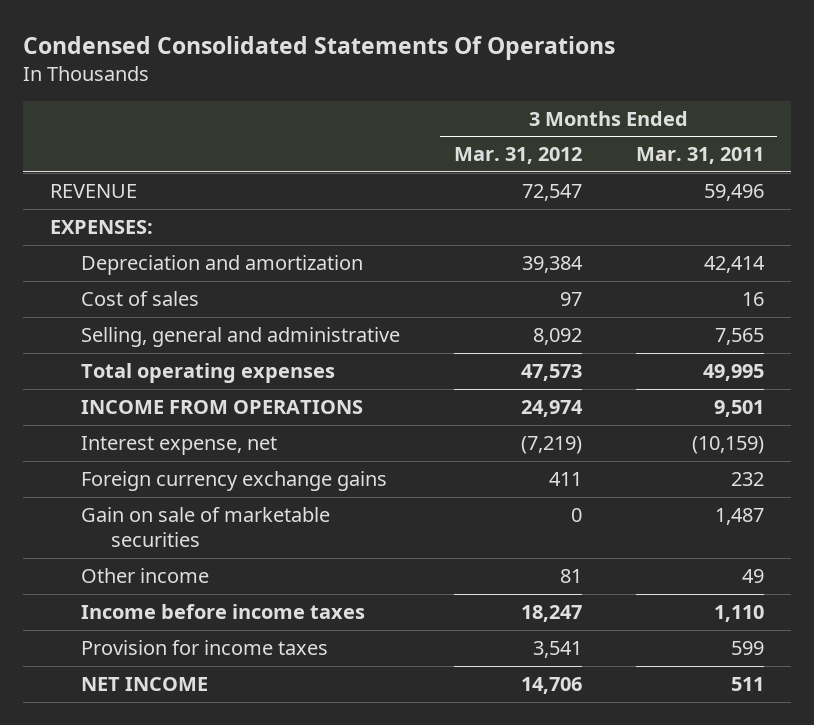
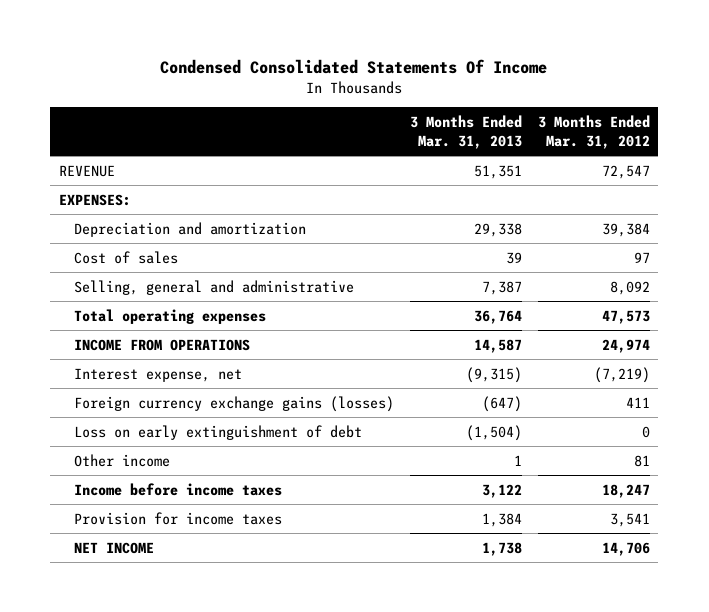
- Condensed Consolidated Statements Of Operations
+ Condensed Consolidated Statements Of Income
- | 3 Months Ended Mar. 31, 2012 | 3 Months Ended Mar. 31, 2011
+ | 3 Months Ended Mar. 31, 2013 | 3 Months Ended Mar. 31, 2012
- Foreign currency exchange gains | 411 | 232
- Gain on sale of marketable securities | 0 | 1,487
+ Foreign currency exchange gains (losses) | (647) | 411
+ Loss on early extinguishment of debt | (1,504) | 0

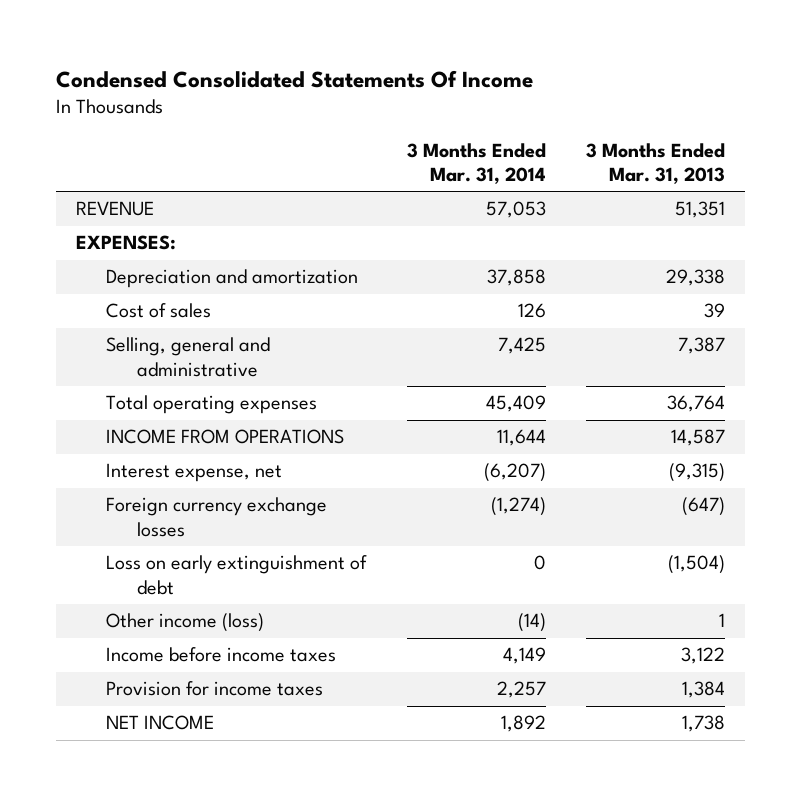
- | 3 Months Ended Mar. 31, 2013 | 3 Months Ended Mar. 31, 2012
+ | 3 Months Ended Mar. 31, 2014 | 3 Months Ended Mar. 31, 2013
- Foreign currency exchange gains (losses) | (647) | 411
+ Foreign currency exchange losses | (1,274) | (647)
- Other income | 1 | 81
+ Other income (loss) | (14) | 1

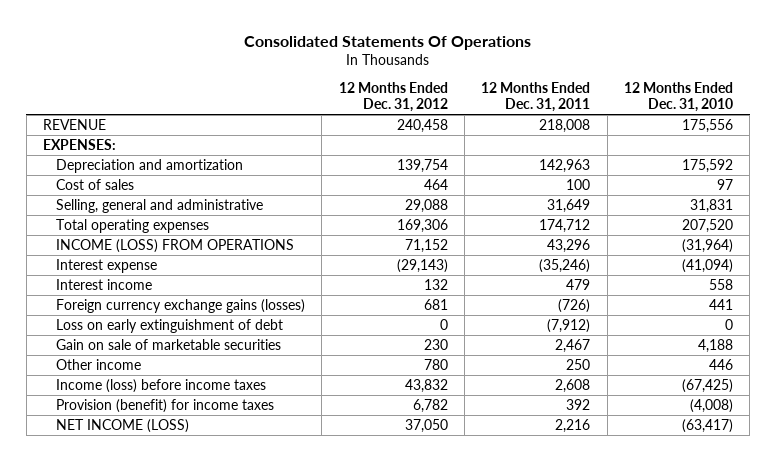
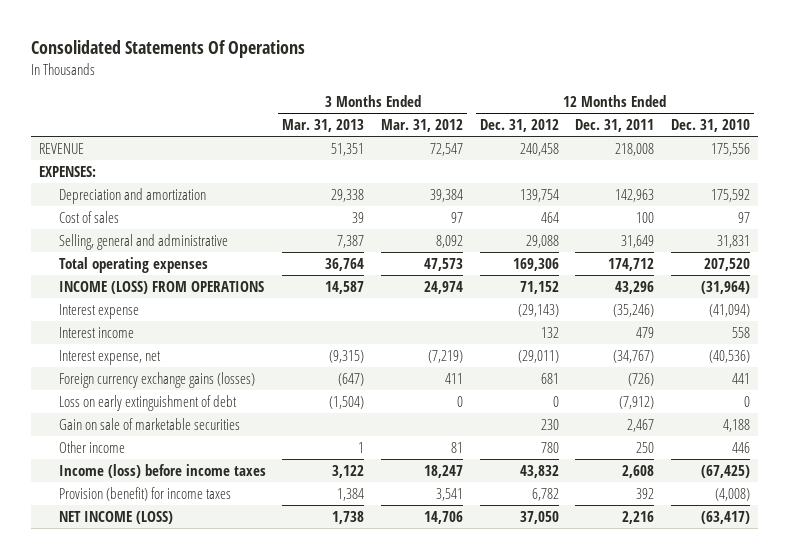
- | 12 Months Ended Dec. 31, 2012 | 12 Months Ended Dec. 31, 2011 | 12 Months Ended Dec. 31, 2010
+ | 3 Months Ended Mar. 31, 2013 | 3 Months Ended Mar. 31, 2012 | 12 Months Ended Dec. 31, 2012 | 12 Months Ended Dec. 31, 2011 | 12 Months Ended Dec. 31, 2010
+ Interest expense, net | (9,315) | (7,219) | (29,011) | (34,767) | (40,536)

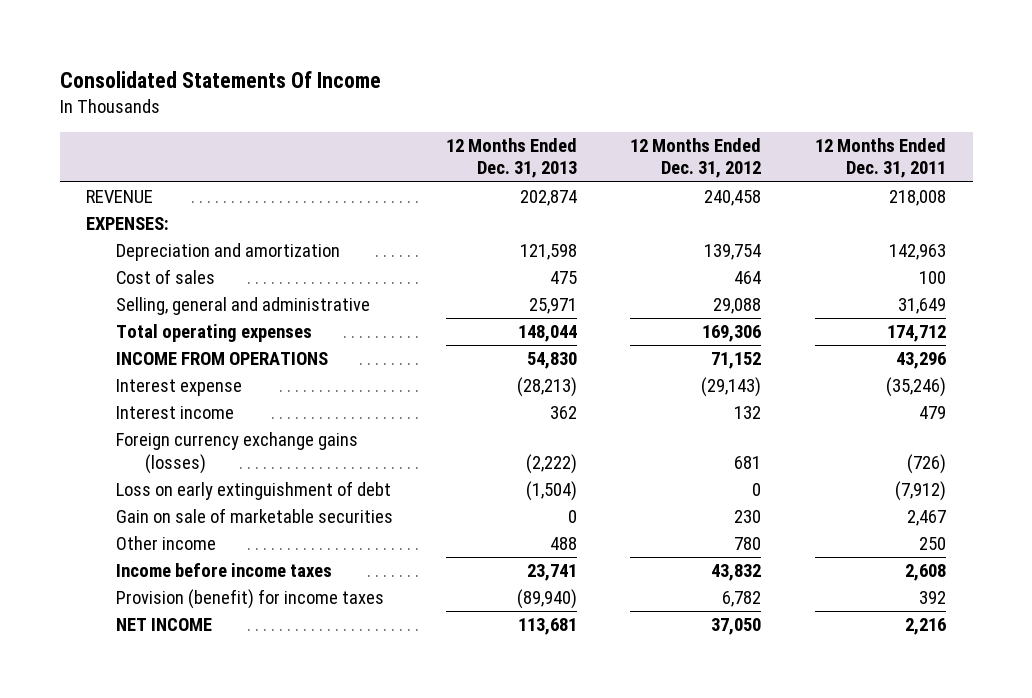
- Consolidated Statements Of Operations
+ Consolidated Statements Of Income
- | 3 Months Ended Mar. 31, 2013 | 3 Months Ended Mar. 31, 2012 | 12 Months Ended Dec. 31, 2012 | 12 Months Ended Dec. 31, 2011 | 12 Months Ended Dec. 31, 2010
+ | 12 Months Ended Dec. 31, 2013 | 12 Months Ended Dec. 31, 2012 | 12 Months Ended Dec. 31, 2011
- INCOME (LOSS) FROM OPERATIONS | 14,587 | 24,974 | 71,152 | 43,296 | (31,964)
+ INCOME FROM OPERATIONS | 54,830 | 71,152 | 43,296
- Interest expense, net | (9,315) | (7,219) | (29,011) | (34,767) | (40,536)
- Income (loss) before income taxes | 3,122 | 18,247 | 43,832 | 2,608 | (67,425)
+ Income before income taxes | 23,741 | 43,832 | 2,608
- NET INCOME (LOSS) | 1,738 | 14,706 | 37,050 | 2,216 | (63,417)
+ NET INCOME | 113,681 | 37,050 | 2,216

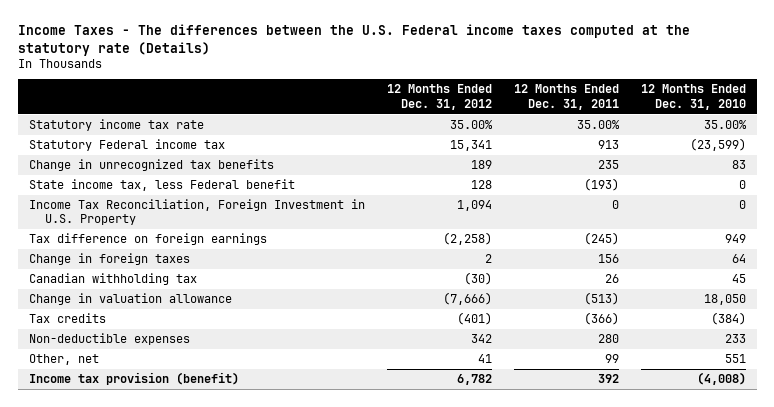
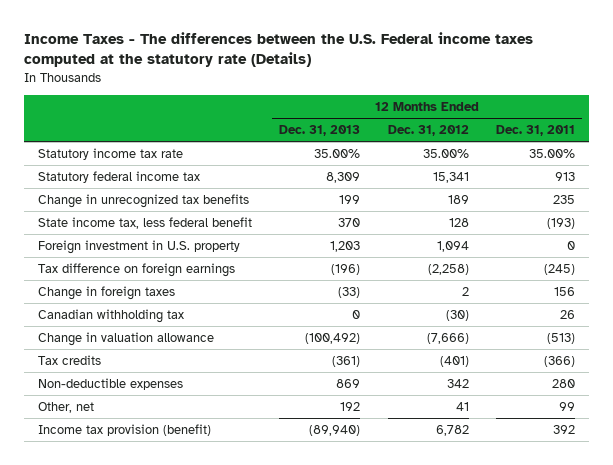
- | 12 Months Ended Dec. 31, 2012 | 12 Months Ended Dec. 31, 2011 | 12 Months Ended Dec. 31, 2010
+ | 12 Months Ended Dec. 31, 2013 | 12 Months Ended Dec. 31, 2012 | 12 Months Ended Dec. 31, 2011
- Statutory Federal income tax | 15,341 | 913 | (23,599)
+ Statutory federal income tax | 8,309 | 15,341 | 913
- State income tax, less Federal benefit | 128 | (193) | 0
- Income Tax Reconciliation, Foreign Investment in U.S. Property | 1,094 | 0 | 0
+ State income tax, less federal benefit | 370 | 128 | (193)
+ Foreign investment in U.S. property | 1,203 | 1,094 | 0

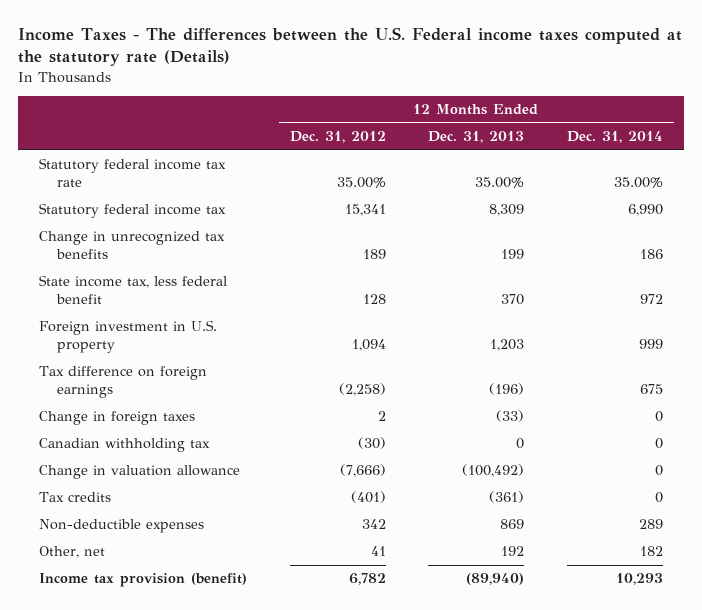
- | 12 Months Ended Dec. 31, 2013 | 12 Months Ended Dec. 31, 2012 | 12 Months Ended Dec. 31, 2011
+ | 12 Months Ended Dec. 31, 2012 | 12 Months Ended Dec. 31, 2013 | 12 Months Ended Dec. 31, 2014
- Statutory income tax rate | 35.00% | 35.00% | 35.00%
+ Statutory federal income tax rate | 35.00% | 35.00% | 35.00%

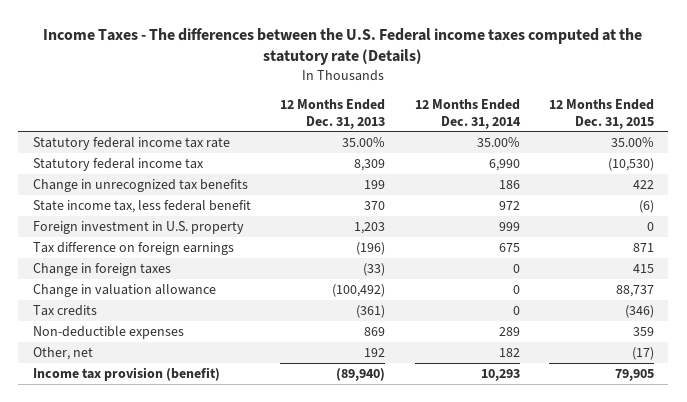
- | 12 Months Ended Dec. 31, 2012 | 12 Months Ended Dec. 31, 2013 | 12 Months Ended Dec. 31, 2014
+ | 12 Months Ended Dec. 31, 2013 | 12 Months Ended Dec. 31, 2014 | 12 Months Ended Dec. 31, 2015
- Canadian withholding tax | (30) | 0 | 0

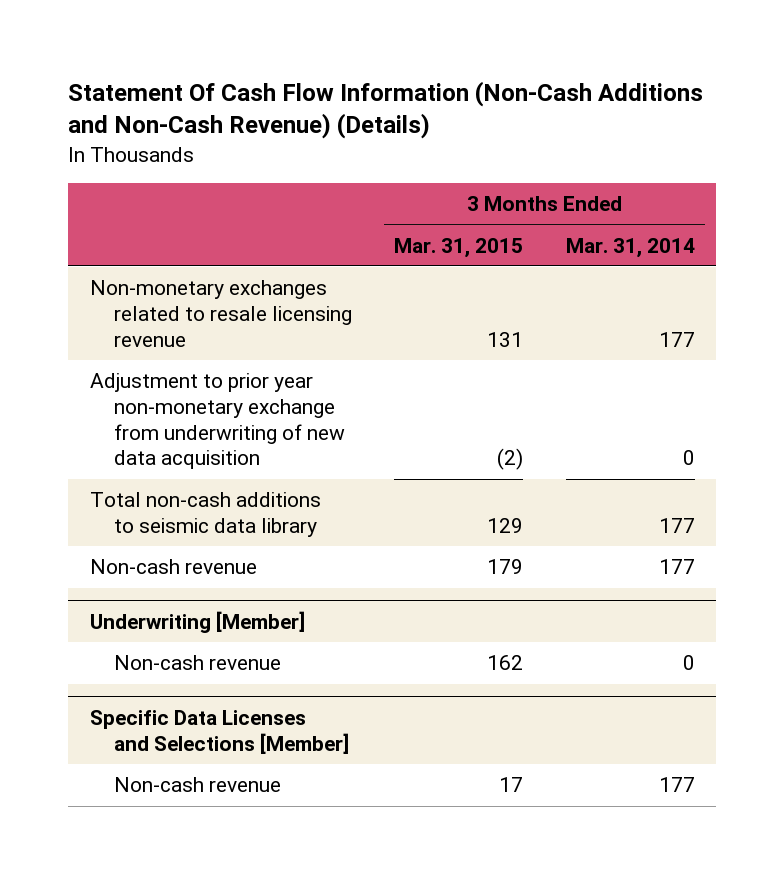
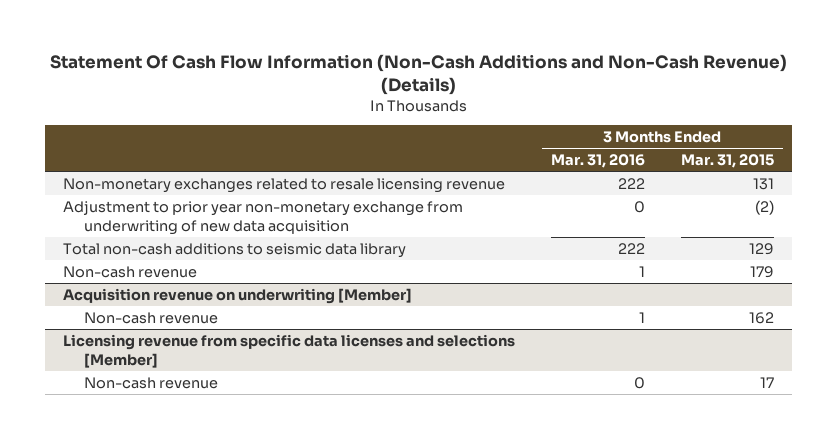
- | 3 Months Ended Mar. 31, 2015 | 3 Months Ended Mar. 31, 2014
+ | 3 Months Ended Mar. 31, 2016 | 3 Months Ended Mar. 31, 2015
- Underwriting [Member]
+ Acquisition revenue on underwriting [Member]
- Specific Data Licenses and Selections [Member]
+ Licensing revenue from specific data licenses and selections [Member]

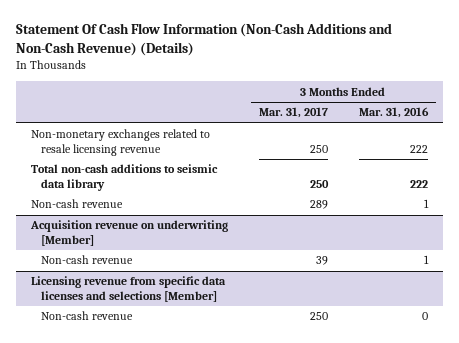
- | 3 Months Ended Mar. 31, 2016 | 3 Months Ended Mar. 31, 2015
+ | 3 Months Ended Mar. 31, 2017 | 3 Months Ended Mar. 31, 2016
- Adjustment to prior year non-monetary exchange from underwriting of new data acquisition | 0 | (2)

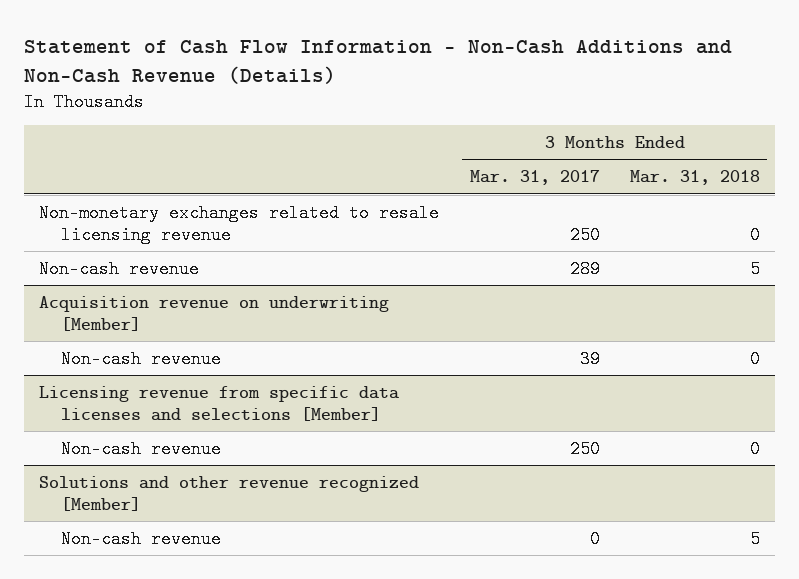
- Statement Of Cash Flow Information (Non-Cash Additions and Non-Cash Revenue) (Details)
+ Statement of Cash Flow Information - Non-Cash Additions and Non-Cash Revenue (Details)
- | 3 Months Ended Mar. 31, 2017 | 3 Months Ended Mar. 31, 2016
+ | 3 Months Ended Mar. 31, 2017 | 3 Months Ended Mar. 31, 2018
- Total non-cash additions to seismic data library | 250 | 222
+ Solutions and other revenue recognized [Member]
+ Non-cash revenue | 0 | 5

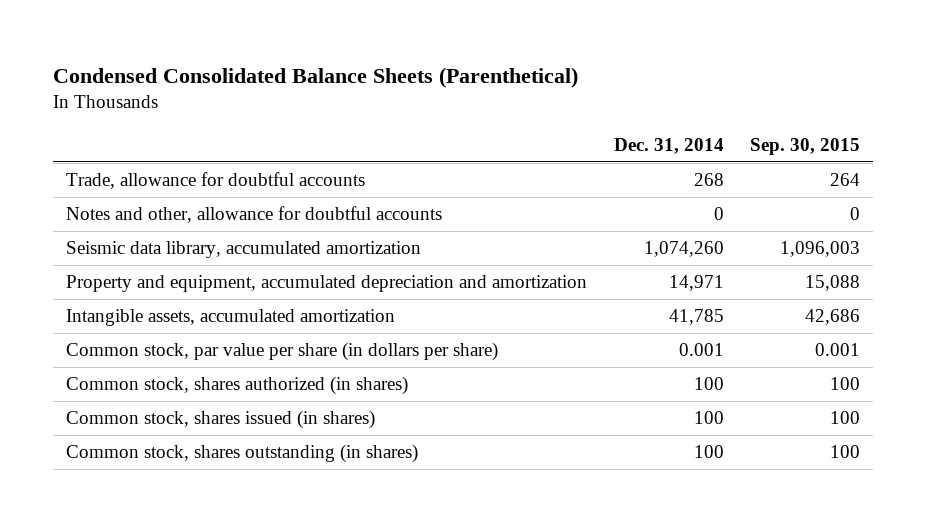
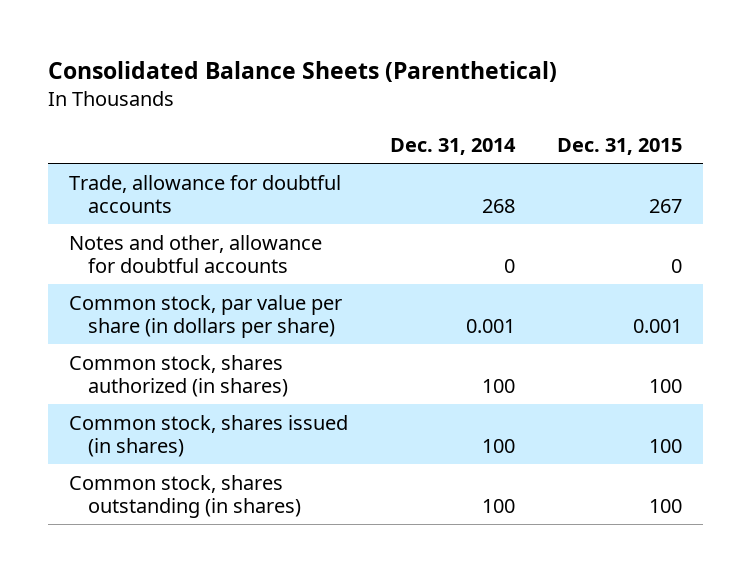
- Condensed Consolidated Balance Sheets (Parenthetical)
+ Consolidated Balance Sheets (Parenthetical)
- | Dec. 31, 2014 | Sep. 30, 2015
+ | Dec. 31, 2014 | Dec. 31, 2015
- Seismic data library, accumulated amortization | 1,074,260 | 1,096,003
- Property and equipment, accumulated depreciation and amortization | 14,971 | 15,088
- Intangible assets, accumulated amortization | 41,785 | 42,686

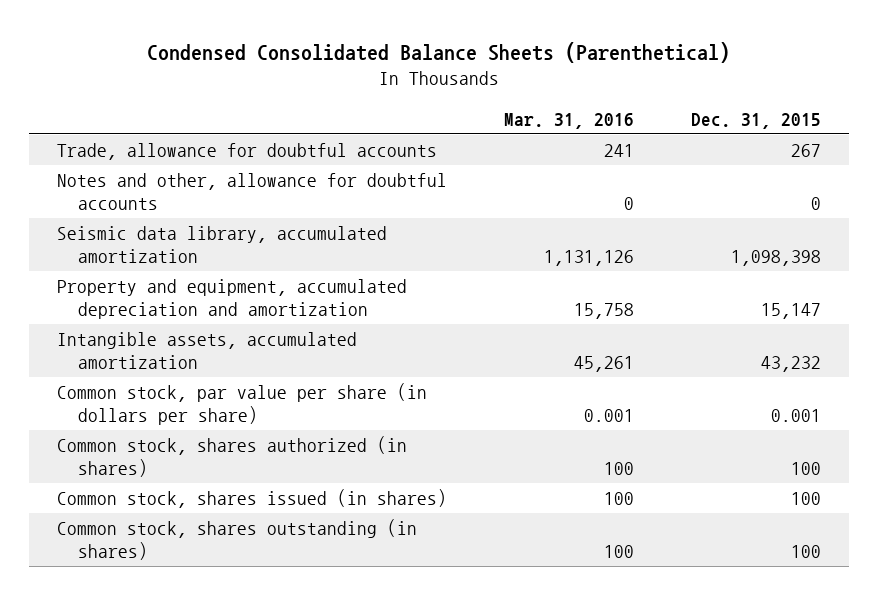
- Consolidated Balance Sheets (Parenthetical)
+ Condensed Consolidated Balance Sheets (Parenthetical)
- | Dec. 31, 2014 | Dec. 31, 2015
+ | Mar. 31, 2016 | Dec. 31, 2015
+ Seismic data library, accumulated amortization | 1,131,126 | 1,098,398
+ Property and equipment, accumulated depreciation and amortization | 15,758 | 15,147
+ Intangible assets, accumulated amortization | 45,261 | 43,232

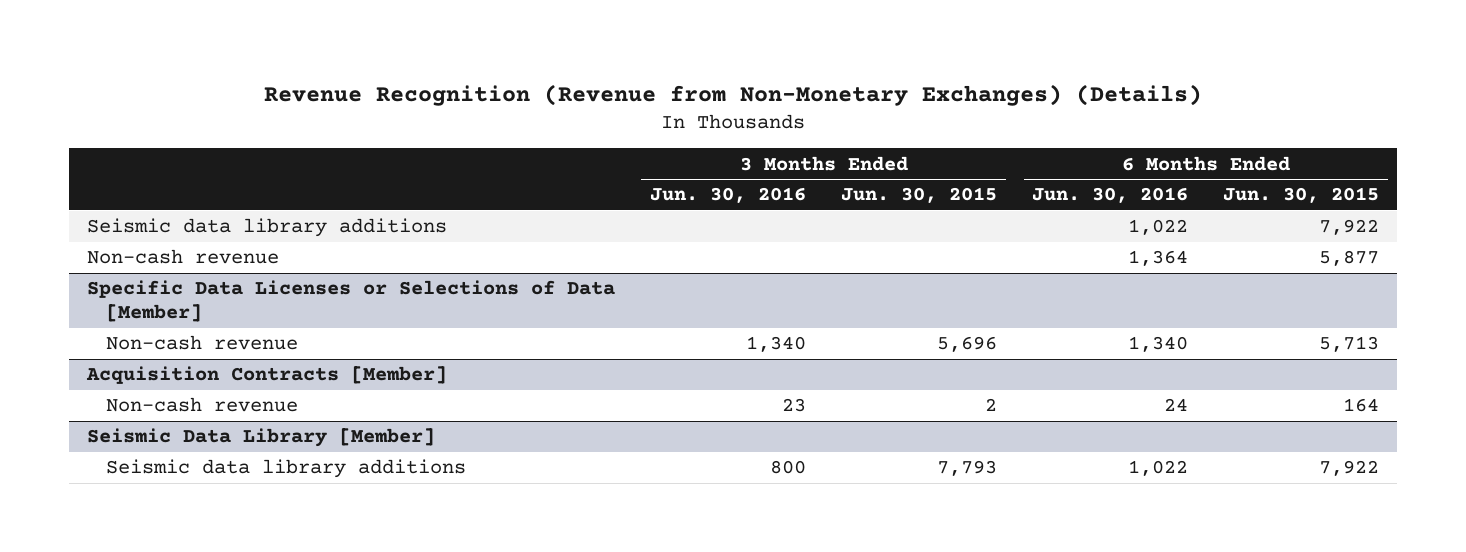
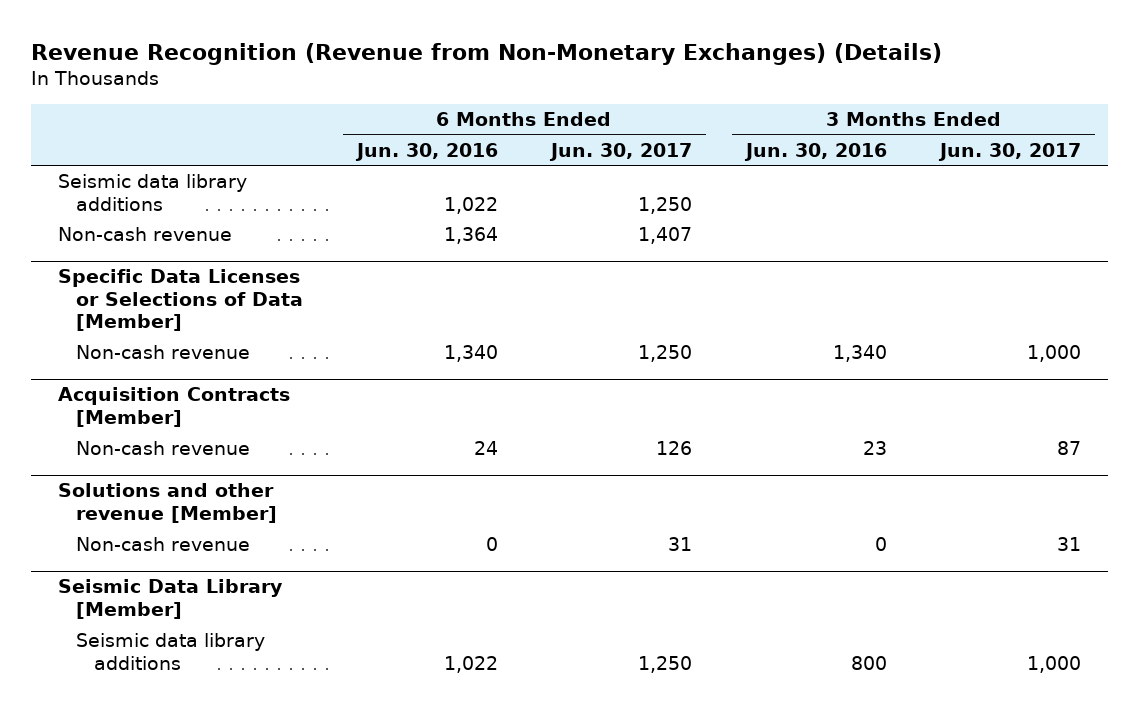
- | 3 Months Ended Jun. 30, 2016 | 3 Months Ended Jun. 30, 2015 | 6 Months Ended Jun. 30, 2016 | 6 Months Ended Jun. 30, 2015
+ | 6 Months Ended Jun. 30, 2016 | 6 Months Ended Jun. 30, 2017 | 3 Months Ended Jun. 30, 2016 | 3 Months Ended Jun. 30, 2017
+ Solutions and other revenue [Member]
+ Non-cash revenue | 0 | 31 | 0 | 31

